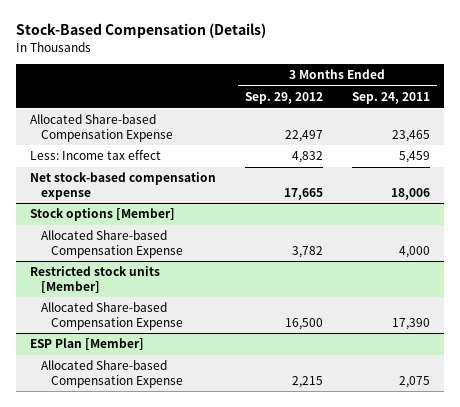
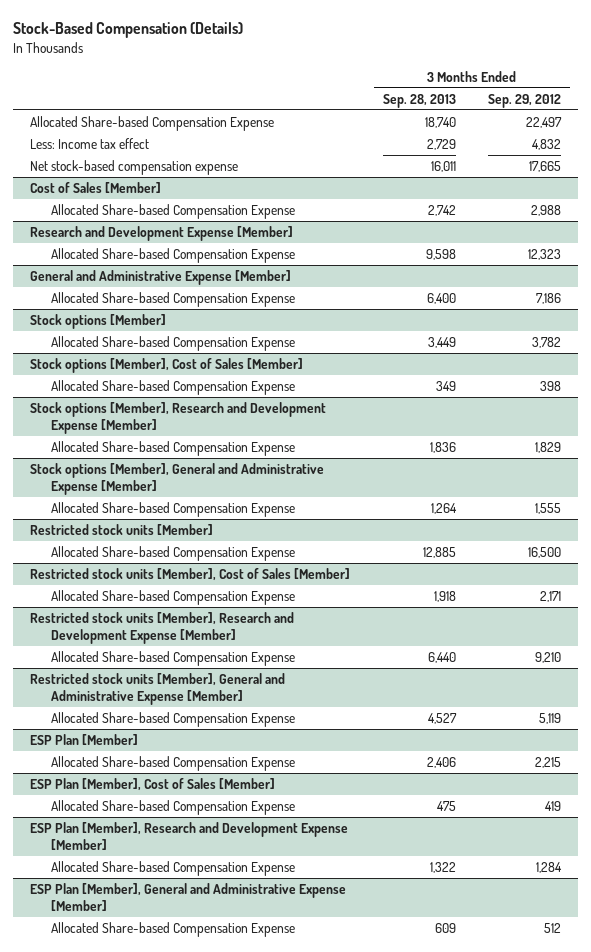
- | 3 Months Ended Sep. 29, 2012 | 3 Months Ended Sep. 24, 2011
+ | 3 Months Ended Sep. 28, 2013 | 3 Months Ended Sep. 29, 2012
+ Cost of Sales [Member]
+ Allocated Share-based Compensation Expense | 2,742 | 2,988
+ Research and Development Expense [Member]
+ Allocated Share-based Compensation Expense | 9,598 | 12,323
+ General and Administrative Expense [Member]
+ Allocated Share-based Compensation Expense | 6,400 | 7,186
+ Stock options [Member], Cost of Sales [Member]
+ Allocated Share-based Compensation Expense | 349 | 398
+ Stock options [Member], Research and Development Expense [Member]
+ Allocated Share-based Compensation Expense | 1,836 | 1,829
+ Stock options [Member], General and Administrative Expense [Member]
+ Allocated Share-based Compensation Expense | 1,264 | 1,555
+ Restricted stock units [Member], Cost of Sales [Member]
+ Allocated Share-based Compensation Expense | 1,918 | 2,171
+ Restricted stock units [Member], Research and Development Expense [Member]
+ Allocated Share-based Compensation Expense | 6,440 | 9,210
+ Restricted stock units [Member], General and Administrative Expense [Member]
+ Allocated Share-based Compensation Expense | 4,527 | 5,119
+ ESP Plan [Member], Cost of Sales [Member]
+ Allocated Share-based Compensation Expense | 475 | 419
+ ESP Plan [Member], Research and Development Expense [Member]
+ Allocated Share-based Compensation Expense | 1,322 | 1,284
+ ESP Plan [Member], General and Administrative Expense [Member]
+ Allocated Share-based Compensation Expense | 609 | 512

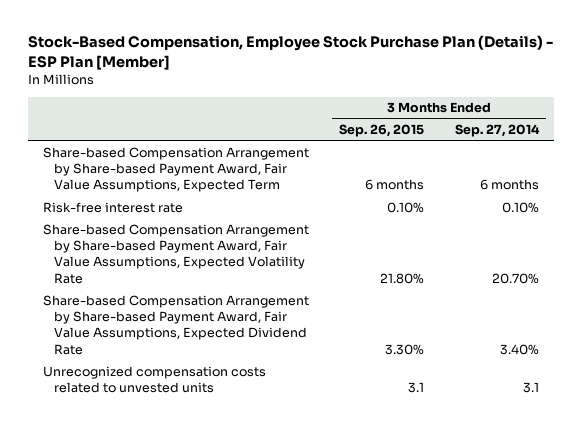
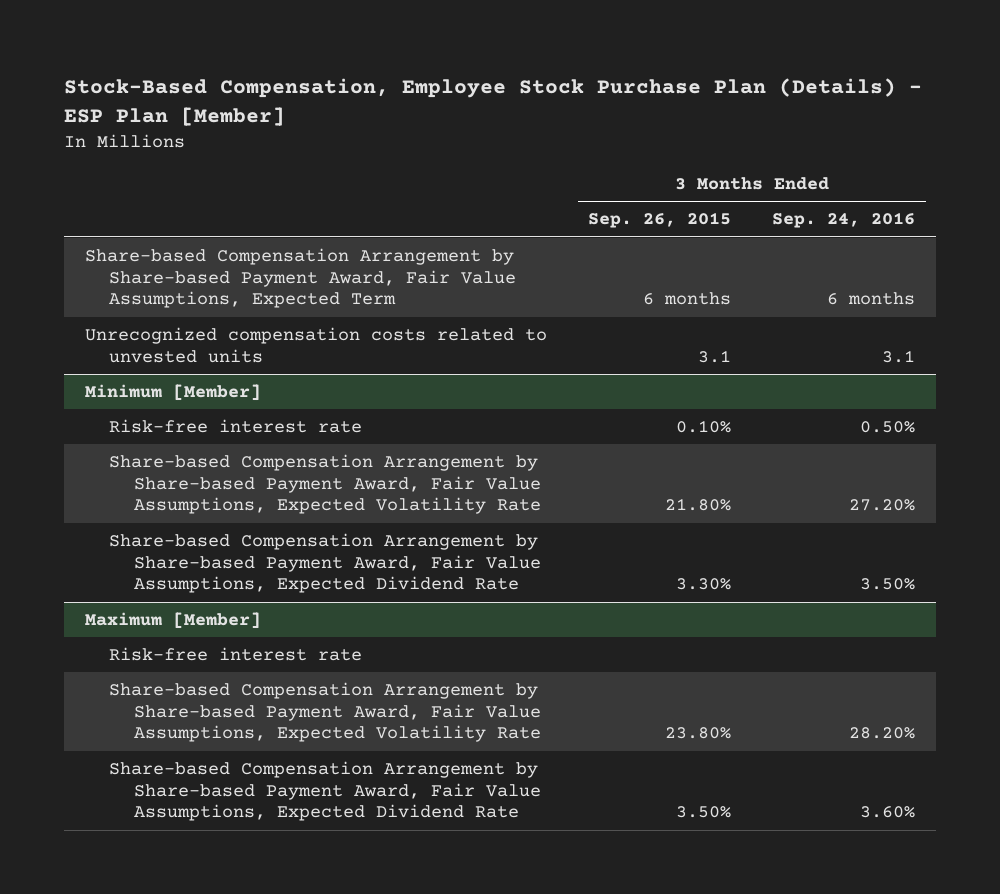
- | 3 Months Ended Sep. 26, 2015 | 3 Months Ended Sep. 27, 2014
+ | 3 Months Ended Sep. 26, 2015 | 3 Months Ended Sep. 24, 2016
moved up: Unrecognized compensation costs related to unvested units | 3.1 | 3.1
+ Minimum [Member]
+ Maximum [Member]
+ Risk-free interest rate
+ Share-based Compensation Arrangement by Share-based Payment Award, Fair Value Assumptions, Expected Volatility Rate | 23.80% | 28.20%
+ Share-based Compensation Arrangement by Share-based Payment Award, Fair Value Assumptions, Expected Dividend Rate | 3.50% | 3.60%

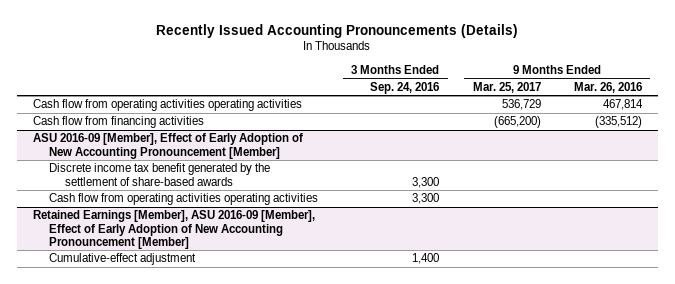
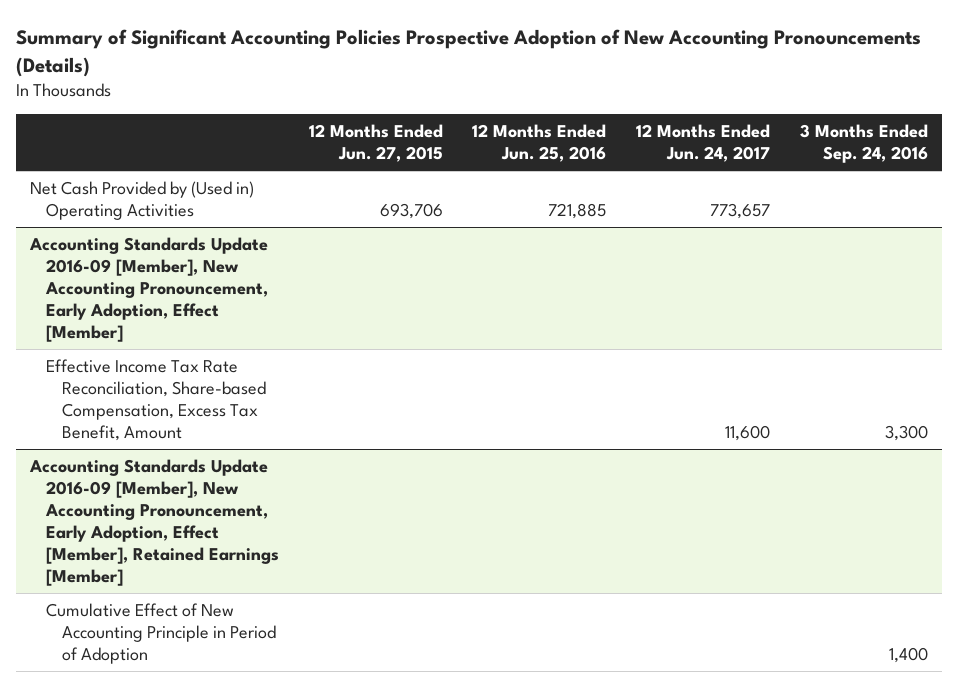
- Recently Issued Accounting Pronouncements (Details)
+ Summary of Significant Accounting Policies Prospective Adoption of New Accounting Pronouncements (Details)
- | 3 Months Ended Sep. 24, 2016 | 9 Months Ended Mar. 25, 2017 | 9 Months Ended Mar. 26, 2016
+ | 12 Months Ended Jun. 27, 2015 | 12 Months Ended Jun. 25, 2016 | 12 Months Ended Jun. 24, 2017 | 3 Months Ended Sep. 24, 2016
- Cash flow from operating activities operating activities | | 536,729 | 467,814
- Cash flow from financing activities | | (665,200) | (335,512)
- ASU 2016-09 [Member], Effect of Early Adoption of New Accounting Pronouncement [Member]
- Discrete income tax benefit generated by the settlement of share-based awards | 3,300 | |
- Cash flow from operating activities operating activities | 3,300 | |
- Retained Earnings [Member], ASU 2016-09 [Member], Effect of Early Adoption of New Accounting Pronouncement [Member]
- Cumulative-effect adjustment | 1,400 | |
+ Net Cash Provided by (Used in) Operating Activities | 693,706 | 721,885 | 773,657 |
+ Accounting Standards Update 2016-09 [Member], New Accounting Pronouncement, Early Adoption, Effect [Member]
+ Effective Income Tax Rate Reconciliation, Share-based Compensation, Excess Tax Benefit, Amount | | | 11,600 | 3,300
+ Accounting Standards Update 2016-09 [Member], New Accounting Pronouncement, Early Adoption, Effect [Member], Retained Earnings [Member]
+ Cumulative Effect of New Accounting Principle in Period of Adoption | | | | 1,400

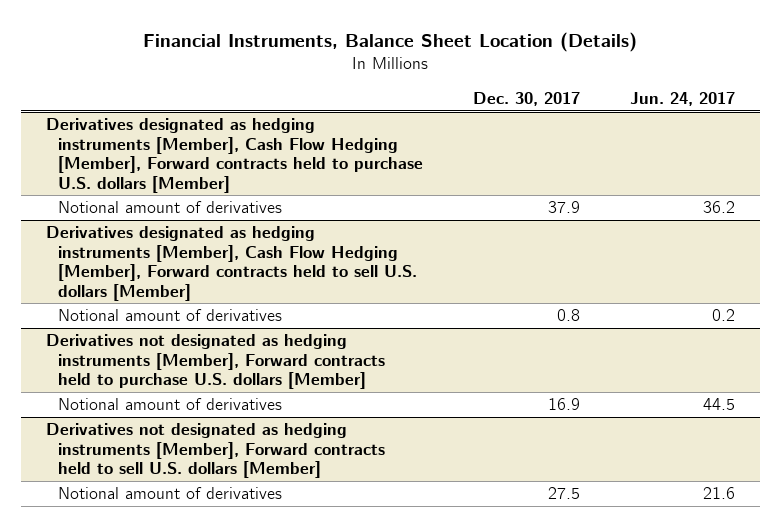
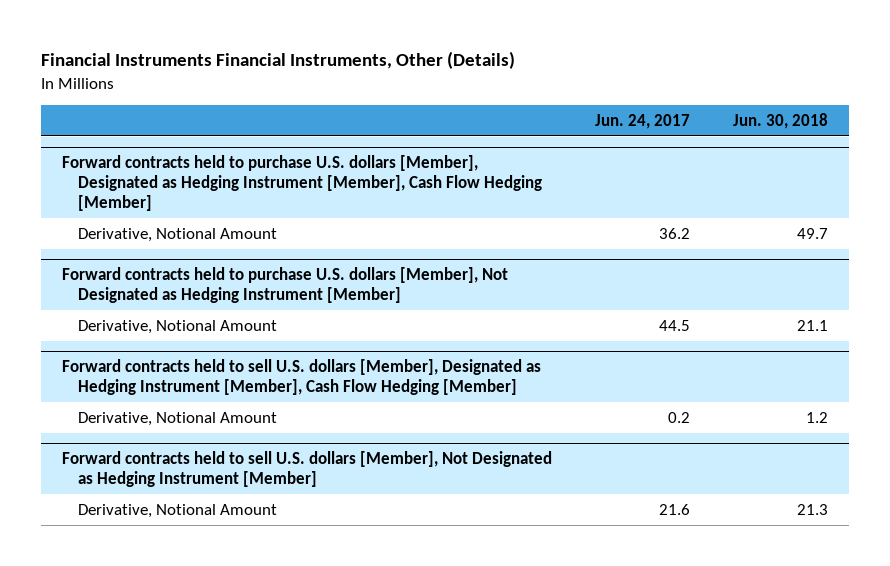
- Financial Instruments, Balance Sheet Location (Details)
+ Financial Instruments Financial Instruments, Other (Details)
- | Dec. 30, 2017 | Jun. 24, 2017
+ | Jun. 24, 2017 | Jun. 30, 2018
- Derivatives designated as hedging instruments [Member], Cash Flow Hedging [Member], Forward contracts held to purchase U.S. dollars [Member]
- Notional amount of derivatives | 37.9 | 36.2
- Derivatives designated as hedging instruments [Member], Cash Flow Hedging [Member], Forward contracts held to sell U.S. dollars [Member]
- Notional amount of derivatives | 0.8 | 0.2
- Derivatives not designated as hedging instruments [Member], Forward contracts held to purchase U.S. dollars [Member]
- Notional amount of derivatives | 16.9 | 44.5
- Derivatives not designated as hedging instruments [Member], Forward contracts held to sell U.S. dollars [Member]
- Notional amount of derivatives | 27.5 | 21.6
+ Forward contracts held to purchase U.S. dollars [Member], Designated as Hedging Instrument [Member], Cash Flow Hedging [Member]
+ Derivative, Notional Amount | 36.2 | 49.7
+ Forward contracts held to purchase U.S. dollars [Member], Not Designated as Hedging Instrument [Member]
+ Derivative, Notional Amount | 44.5 | 21.1
+ Forward contracts held to sell U.S. dollars [Member], Designated as Hedging Instrument [Member], Cash Flow Hedging [Member]
+ Derivative, Notional Amount | 0.2 | 1.2
+ Forward contracts held to sell U.S. dollars [Member], Not Designated as Hedging Instrument [Member]
+ Derivative, Notional Amount | 21.6 | 21.3

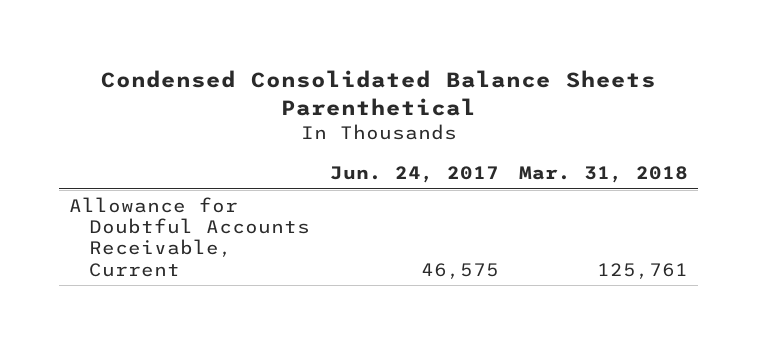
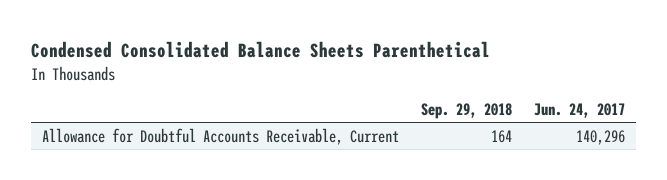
- | Jun. 24, 2017 | Mar. 31, 2018
+ | Sep. 29, 2018 | Jun. 24, 2017
- Allowance for Doubtful Accounts Receivable, Current | 46,575 | 125,761
+ Allowance for Doubtful Accounts Receivable, Current | 164 | 140,296

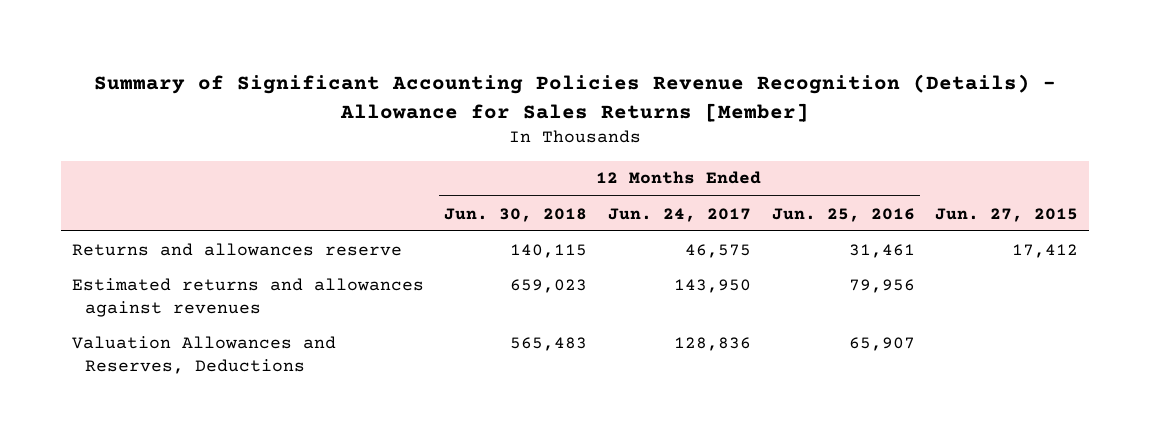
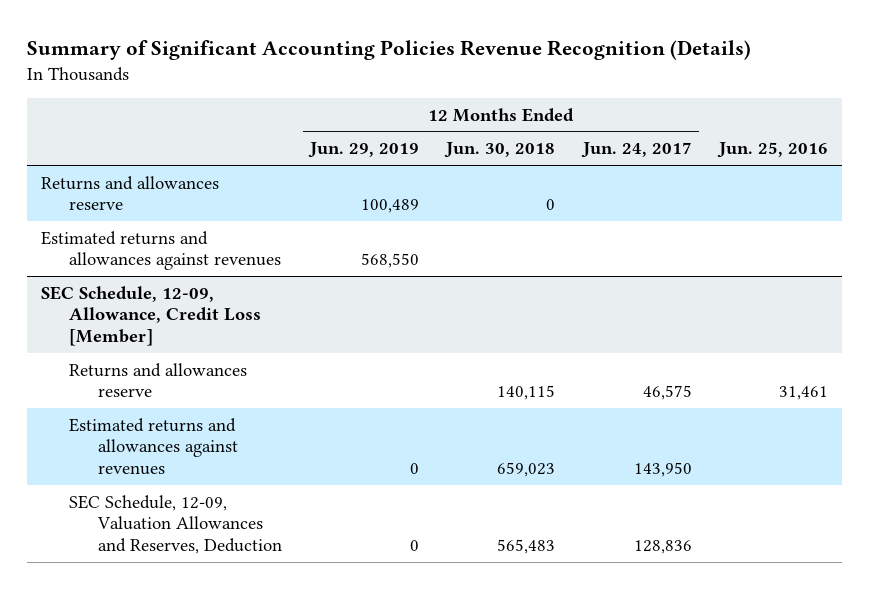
- Summary of Significant Accounting Policies Revenue Recognition (Details) - Allowance for Sales Returns [Member]
+ Summary of Significant Accounting Policies Revenue Recognition (Details)
- | 12 Months Ended Jun. 30, 2018 | 12 Months Ended Jun. 24, 2017 | 12 Months Ended Jun. 25, 2016 | Jun. 27, 2015
+ | 12 Months Ended Jun. 29, 2019 | 12 Months Ended Jun. 30, 2018 | 12 Months Ended Jun. 24, 2017 | Jun. 25, 2016
+ Returns and allowances reserve | 100,489 | 0 | |
+ Estimated returns and allowances against revenues | 568,550 | | |
+ SEC Schedule, 12-09, Allowance, Credit Loss [Member]
- Valuation Allowances and Reserves, Deductions | 565,483 | 128,836 | 65,907 |
+ SEC Schedule, 12-09, Valuation Allowances and Reserves, Deduction | 0 | 565,483 | 128,836 |

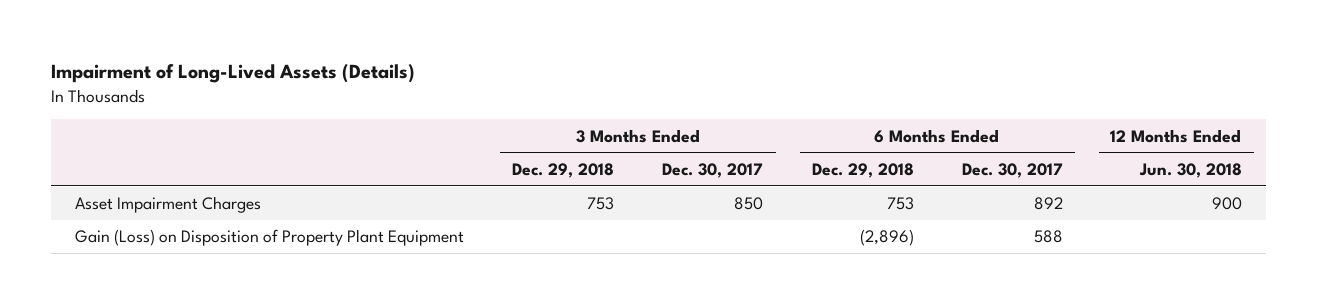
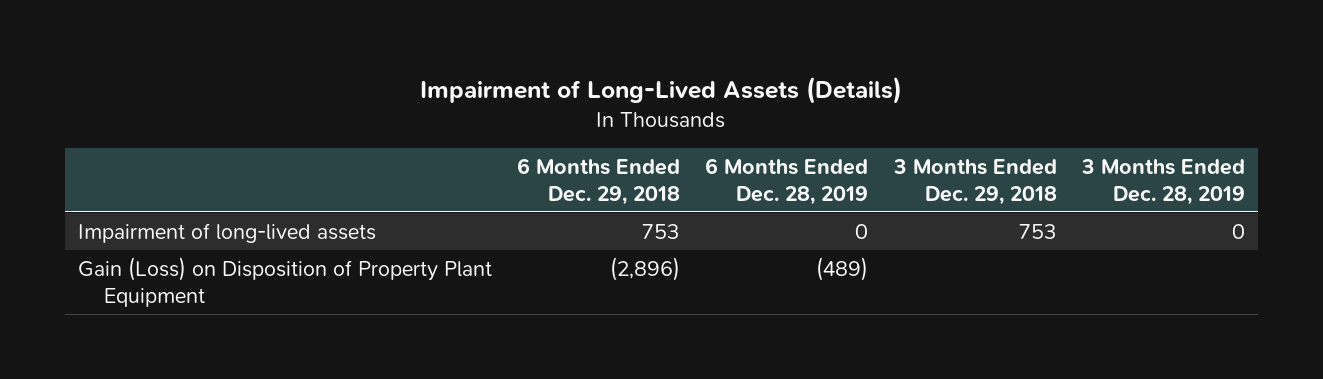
- | 3 Months Ended Dec. 29, 2018 | 3 Months Ended Dec. 30, 2017 | 6 Months Ended Dec. 29, 2018 | 6 Months Ended Dec. 30, 2017 | 12 Months Ended Jun. 30, 2018
+ | 6 Months Ended Dec. 29, 2018 | 6 Months Ended Dec. 28, 2019 | 3 Months Ended Dec. 29, 2018 | 3 Months Ended Dec. 28, 2019
- Asset Impairment Charges | 753 | 850 | 753 | 892 | 900
+ Impairment of long-lived assets | 753 | 0 | 753 | 0

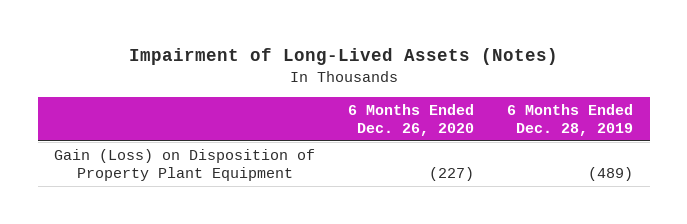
- Impairment of Long-Lived Assets (Details)
+ Impairment of Long-Lived Assets (Notes)
- | 6 Months Ended Dec. 29, 2018 | 6 Months Ended Dec. 28, 2019 | 3 Months Ended Dec. 29, 2018 | 3 Months Ended Dec. 28, 2019
+ | 6 Months Ended Dec. 26, 2020 | 6 Months Ended Dec. 28, 2019
- Impairment of long-lived assets | 753 | 0 | 753 | 0

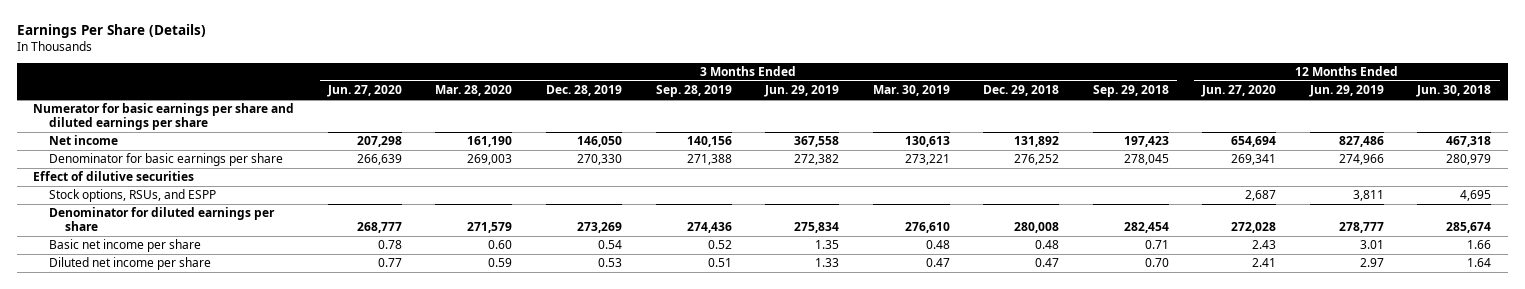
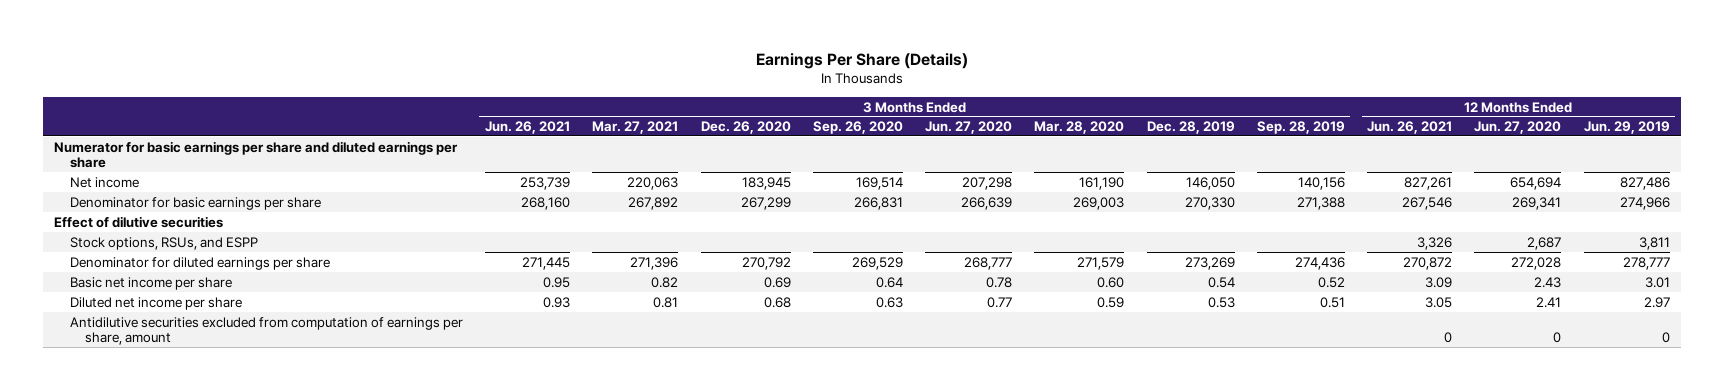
- | 3 Months Ended Jun. 27, 2020 | 3 Months Ended Mar. 28, 2020 | 3 Months Ended Dec. 28, 2019 | 3 Months Ended Sep. 28, 2019 | 3 Months Ended Jun. 29, 2019 | 3 Months Ended Mar. 30, 2019 | 3 Months Ended Dec. 29, 2018 | 3 Months Ended Sep. 29, 2018 | 12 Months Ended Jun. 27, 2020 | 12 Months Ended Jun. 29, 2019 | 12 Months Ended Jun. 30, 2018
+ | 3 Months Ended Jun. 26, 2021 | 3 Months Ended Mar. 27, 2021 | 3 Months Ended Dec. 26, 2020 | 3 Months Ended Sep. 26, 2020 | 3 Months Ended Jun. 27, 2020 | 3 Months Ended Mar. 28, 2020 | 3 Months Ended Dec. 28, 2019 | 3 Months Ended Sep. 28, 2019 | 12 Months Ended Jun. 26, 2021 | 12 Months Ended Jun. 27, 2020 | 12 Months Ended Jun. 29, 2019
+ Antidilutive securities excluded from computation of earnings per share, amount | | | | | | | | | 0 | 0 | 0

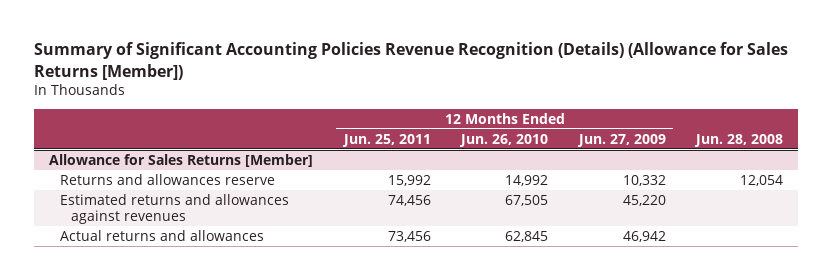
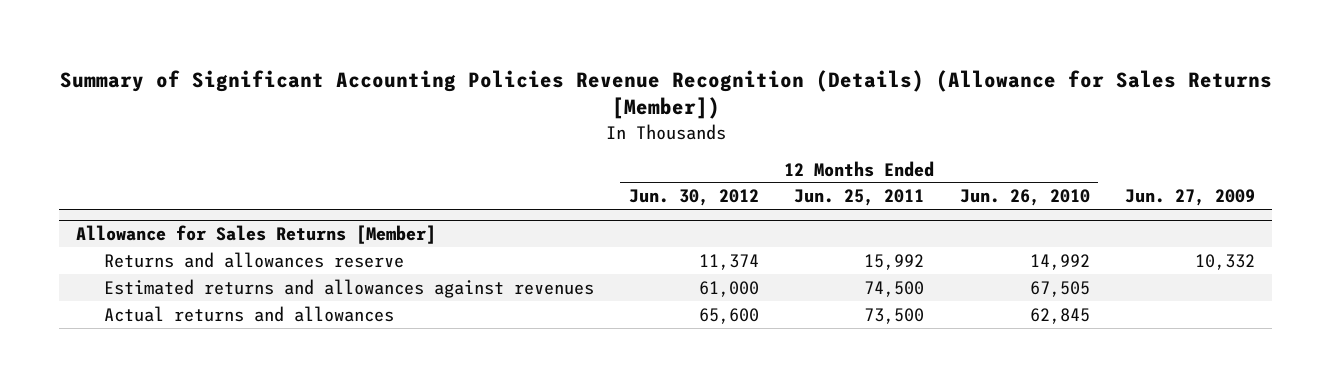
- | 12 Months Ended Jun. 25, 2011 | 12 Months Ended Jun. 26, 2010 | 12 Months Ended Jun. 27, 2009 | Jun. 28, 2008
+ | 12 Months Ended Jun. 30, 2012 | 12 Months Ended Jun. 25, 2011 | 12 Months Ended Jun. 26, 2010 | Jun. 27, 2009
@ Allowance for Sales Returns [Member]
- Estimated returns and allowances against revenues | 74,456 | 67,505 | 45,220 |
- Actual returns and allowances | 73,456 | 62,845 | 46,942 |
+ Estimated returns and allowances against revenues | 61,000 | 74,500 | 67,505 |
+ Actual returns and allowances | 65,600 | 73,500 | 62,845 |

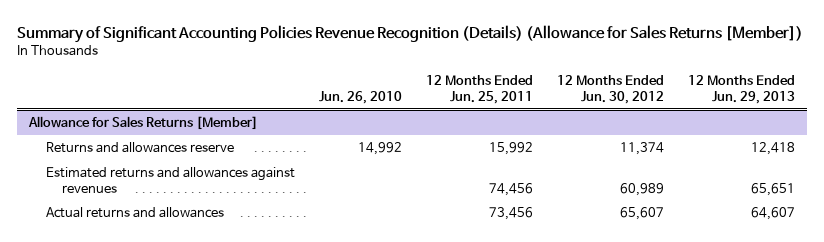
- | 12 Months Ended Jun. 30, 2012 | 12 Months Ended Jun. 25, 2011 | 12 Months Ended Jun. 26, 2010 | Jun. 27, 2009
+ | Jun. 26, 2010 | 12 Months Ended Jun. 25, 2011 | 12 Months Ended Jun. 30, 2012 | 12 Months Ended Jun. 29, 2013
@ Allowance for Sales Returns [Member]
- Estimated returns and allowances against revenues | 61,000 | 74,500 | 67,505 |
- Actual returns and allowances | 65,600 | 73,500 | 62,845 |
+ Estimated returns and allowances against revenues | | 74,456 | 60,989 | 65,651
+ Actual returns and allowances | | 73,456 | 65,607 | 64,607

